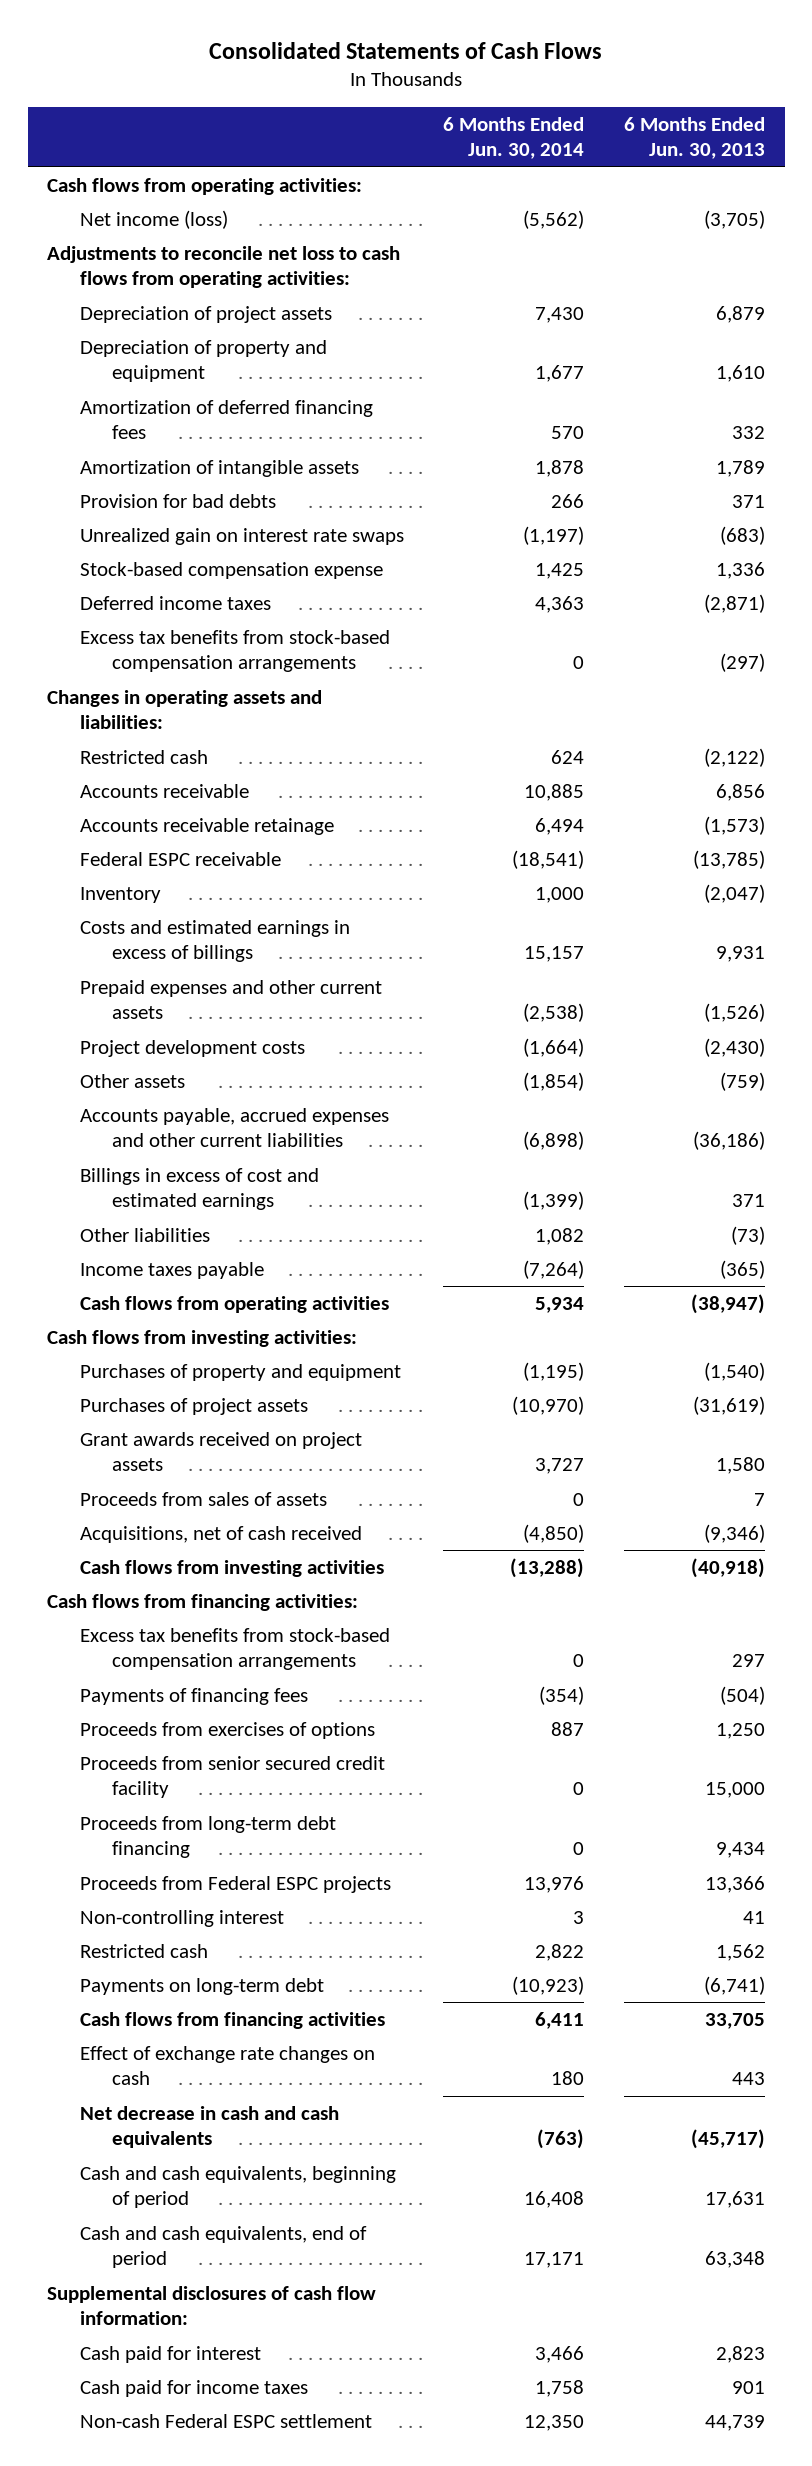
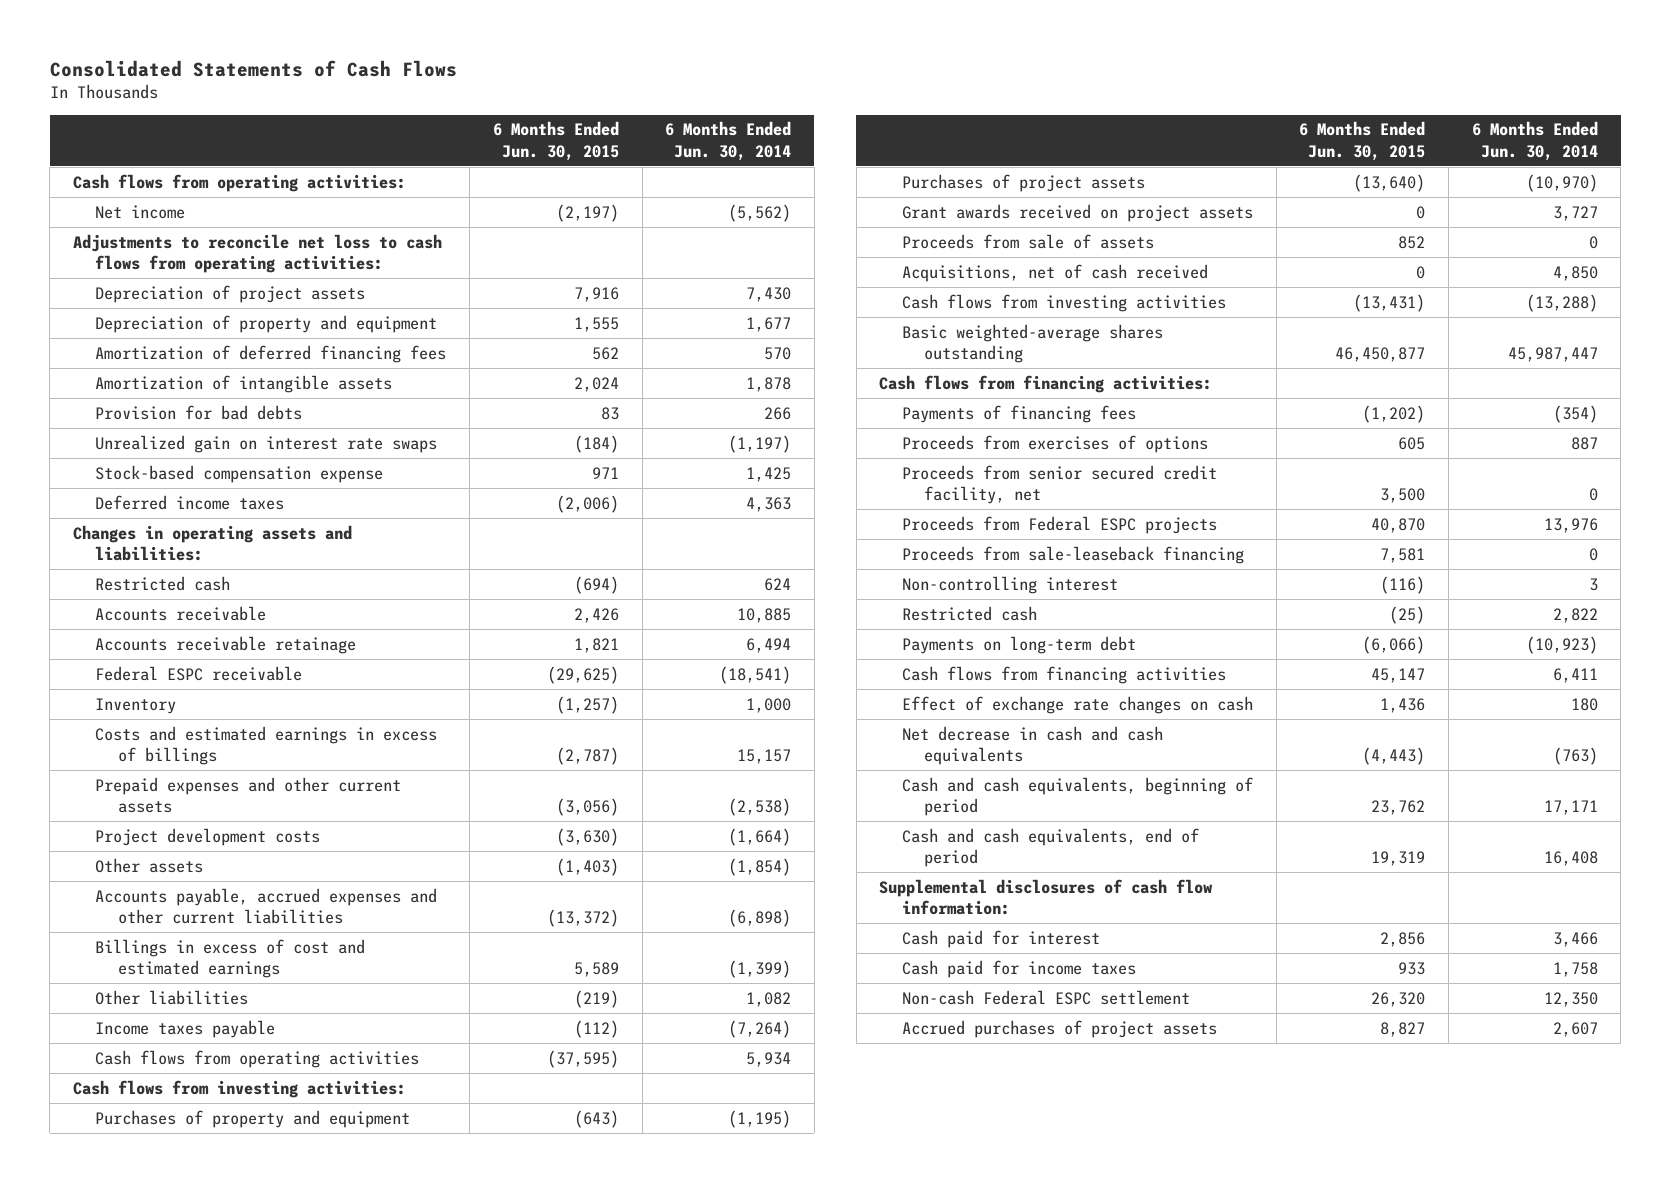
- | 6 Months Ended Jun. 30, 2014 | 6 Months Ended Jun. 30, 2013
+ | 6 Months Ended Jun. 30, 2015 | 6 Months Ended Jun. 30, 2014
- Net income (loss) | (5,562) | (3,705)
+ Net income | (2,197) | (5,562)
- Excess tax benefits from stock-based compensation arrangements | 0 | (297)
- Proceeds from sales of assets | 0 | 7
- Acquisitions, net of cash received | (4,850) | (9,346)
+ Proceeds from sale of assets | 852 | 0
+ Acquisitions, net of cash received | 0 | 4,850
+ Basic weighted-average shares outstanding | 46,450,877 | 45,987,447
- Excess tax benefits from stock-based compensation arrangements | 0 | 297
- Proceeds from senior secured credit facility | 0 | 15,000
- Proceeds from long-term debt financing | 0 | 9,434
+ Proceeds from senior secured credit facility, net | 3,500 | 0
+ Proceeds from sale-leaseback financing | 7,581 | 0
- Cash and cash equivalents, beginning of period | 16,408 | 17,631
- Cash and cash equivalents, end of period | 17,171 | 63,348
+ Cash and cash equivalents, beginning of period | 23,762 | 17,171
+ Cash and cash equivalents, end of period | 19,319 | 16,408
+ Accrued purchases of project assets | 8,827 | 2,607

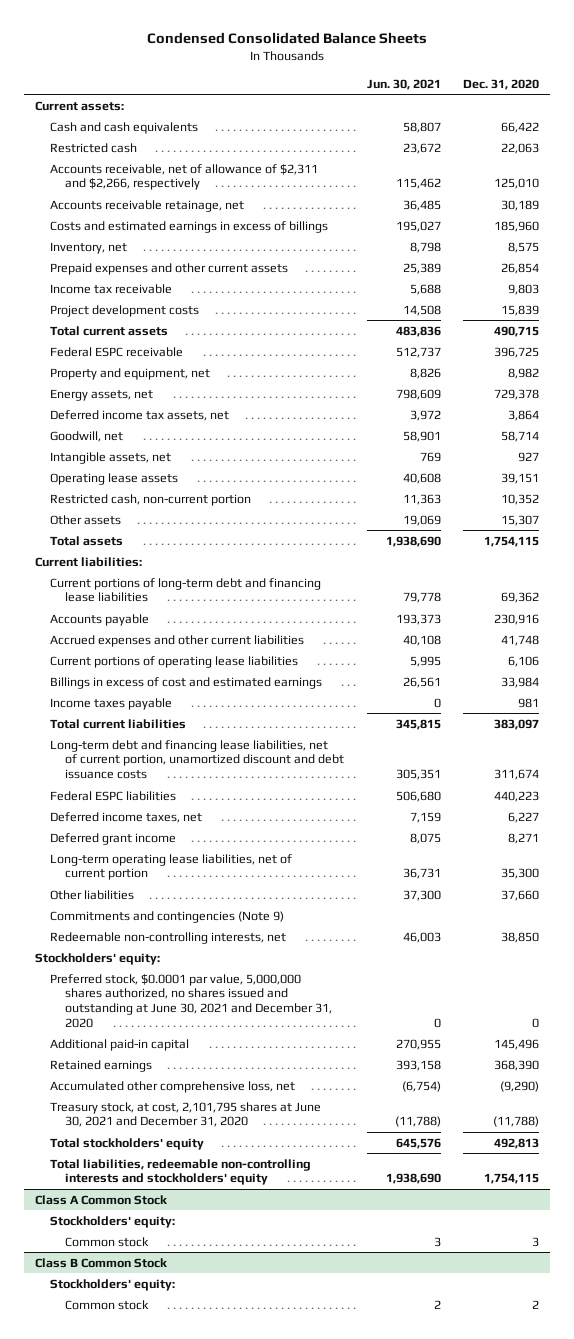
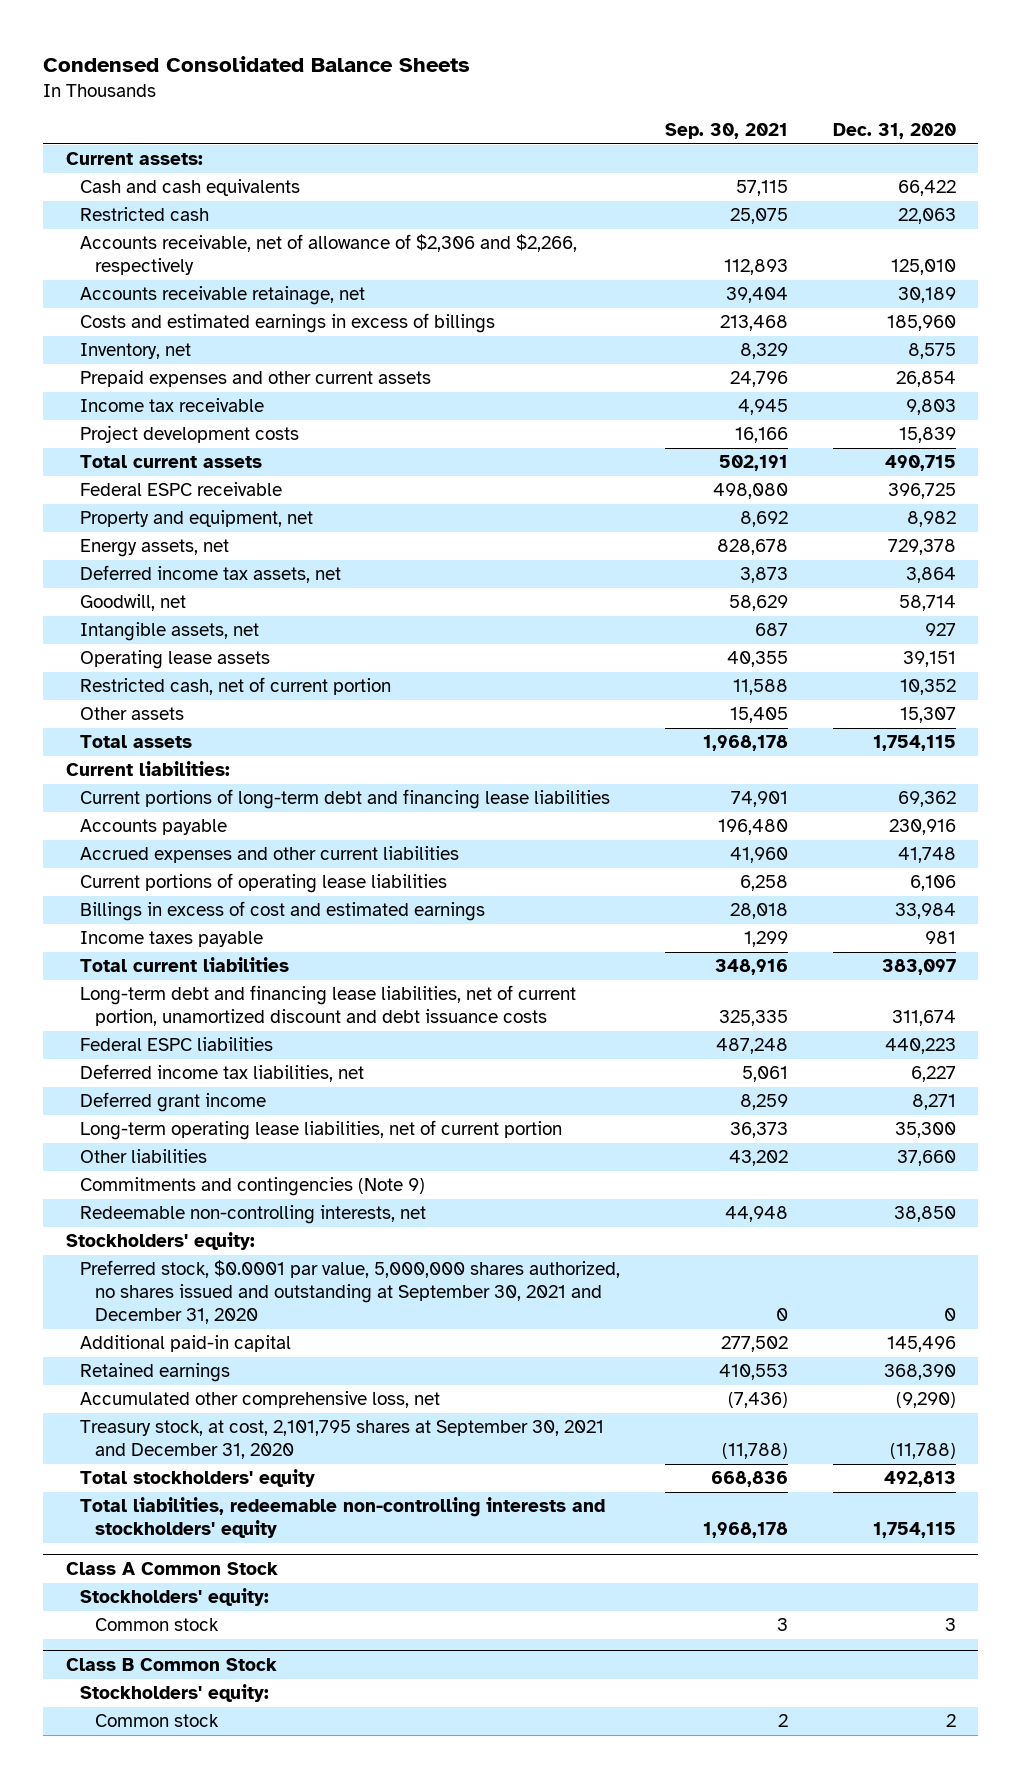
- | Jun. 30, 2021 | Dec. 31, 2020
+ | Sep. 30, 2021 | Dec. 31, 2020
- Accounts receivable, net of allowance of $2,311 and $2,266, respectively | 115,462 | 125,010
+ Accounts receivable, net of allowance of $2,306 and $2,266, respectively | 112,893 | 125,010
- Restricted cash, non-current portion | 11,363 | 10,352
+ Restricted cash, net of current portion | 11,588 | 10,352
- Deferred income taxes, net | 7,159 | 6,227
+ Deferred income tax liabilities, net | 5,061 | 6,227
- Preferred stock, $0.0001 par value, 5,000,000 shares authorized, no shares issued and outstanding at June 30, 2021 and December 31, 2020 | 0 | 0
+ Preferred stock, $0.0001 par value, 5,000,000 shares authorized, no shares issued and outstanding at September 30, 2021 and December 31, 2020 | 0 | 0
- Treasury stock, at cost, 2,101,795 shares at June 30, 2021 and December 31, 2020 | (11,788) | (11,788)
+ Treasury stock, at cost, 2,101,795 shares at September 30, 2021 and December 31, 2020 | (11,788) | (11,788)

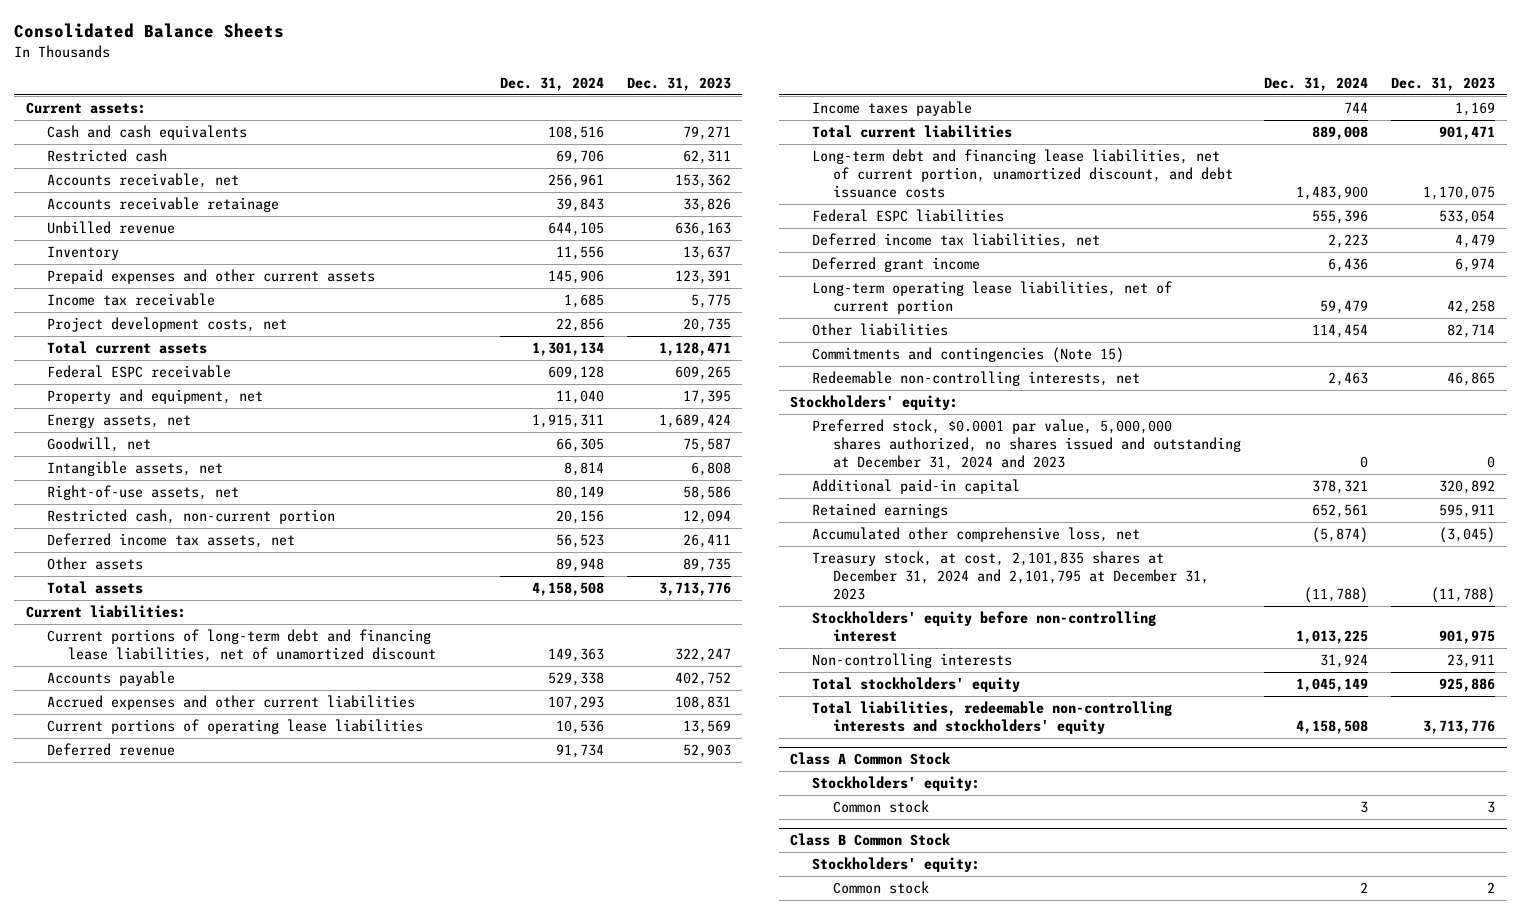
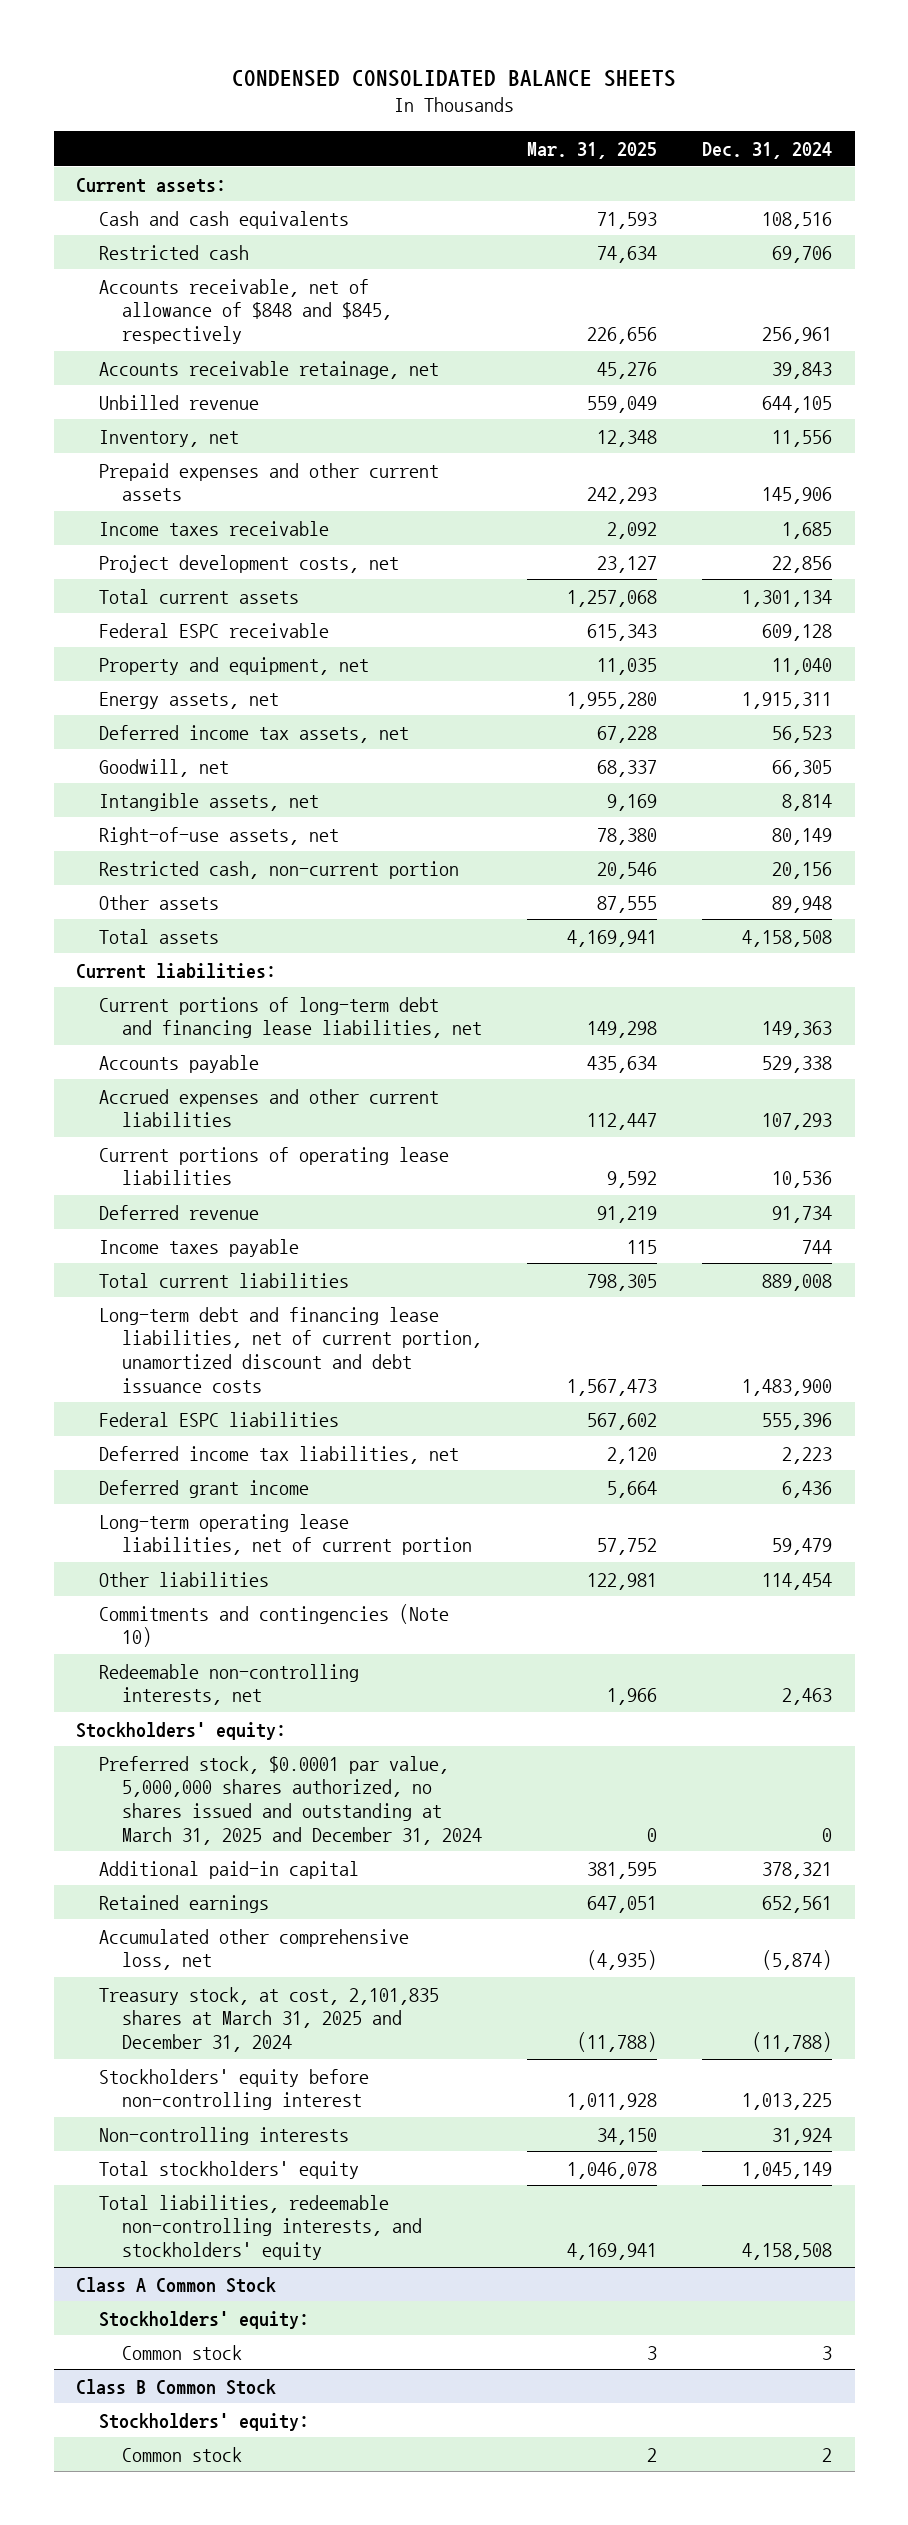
- Consolidated Balance Sheets
+ CONDENSED CONSOLIDATED BALANCE SHEETS
- | Dec. 31, 2024 | Dec. 31, 2023
+ | Mar. 31, 2025 | Dec. 31, 2024
- Accounts receivable, net | 256,961 | 153,362
- Accounts receivable retainage | 39,843 | 33,826
+ Accounts receivable, net of allowance of $848 and $845, respectively | 226,656 | 256,961
+ Accounts receivable retainage, net | 45,276 | 39,843
- Inventory | 11,556 | 13,637
+ Inventory, net | 12,348 | 11,556
- Income tax receivable | 1,685 | 5,775
+ Income taxes receivable | 2,092 | 1,685
moved up: Deferred income tax assets, net | 67,228 | 56,523
- Current portions of long-term debt and financing lease liabilities, net of unamortized discount | 149,363 | 322,247
+ Current portions of long-term debt and financing lease liabilities, net | 149,298 | 149,363
- Long-term debt and financing lease liabilities, net of current portion, unamortized discount, and debt issuance costs | 1,483,900 | 1,170,075
+ Long-term debt and financing lease liabilities, net of current portion, unamortized discount and debt issuance costs | 1,567,473 | 1,483,900
- Commitments and contingencies (Note 15)
+ Commitments and contingencies (Note 10)
- Preferred stock, $0.0001 par value, 5,000,000 shares authorized, no shares issued and outstanding at December 31, 2024 and 2023 | 0 | 0
+ Preferred stock, $0.0001 par value, 5,000,000 shares authorized, no shares issued and outstanding at March 31, 2025 and December 31, 2024 | 0 | 0
- Treasury stock, at cost, 2,101,835 shares at December 31, 2024 and 2,101,795 at December 31, 2023 | (11,788) | (11,788)
+ Treasury stock, at cost, 2,101,835 shares at March 31, 2025 and December 31, 2024 | (11,788) | (11,788)
- Total liabilities, redeemable non-controlling interests and stockholders' equity | 4,158,508 | 3,713,776
+ Total liabilities, redeemable non-controlling interests, and stockholders' equity | 4,169,941 | 4,158,508

